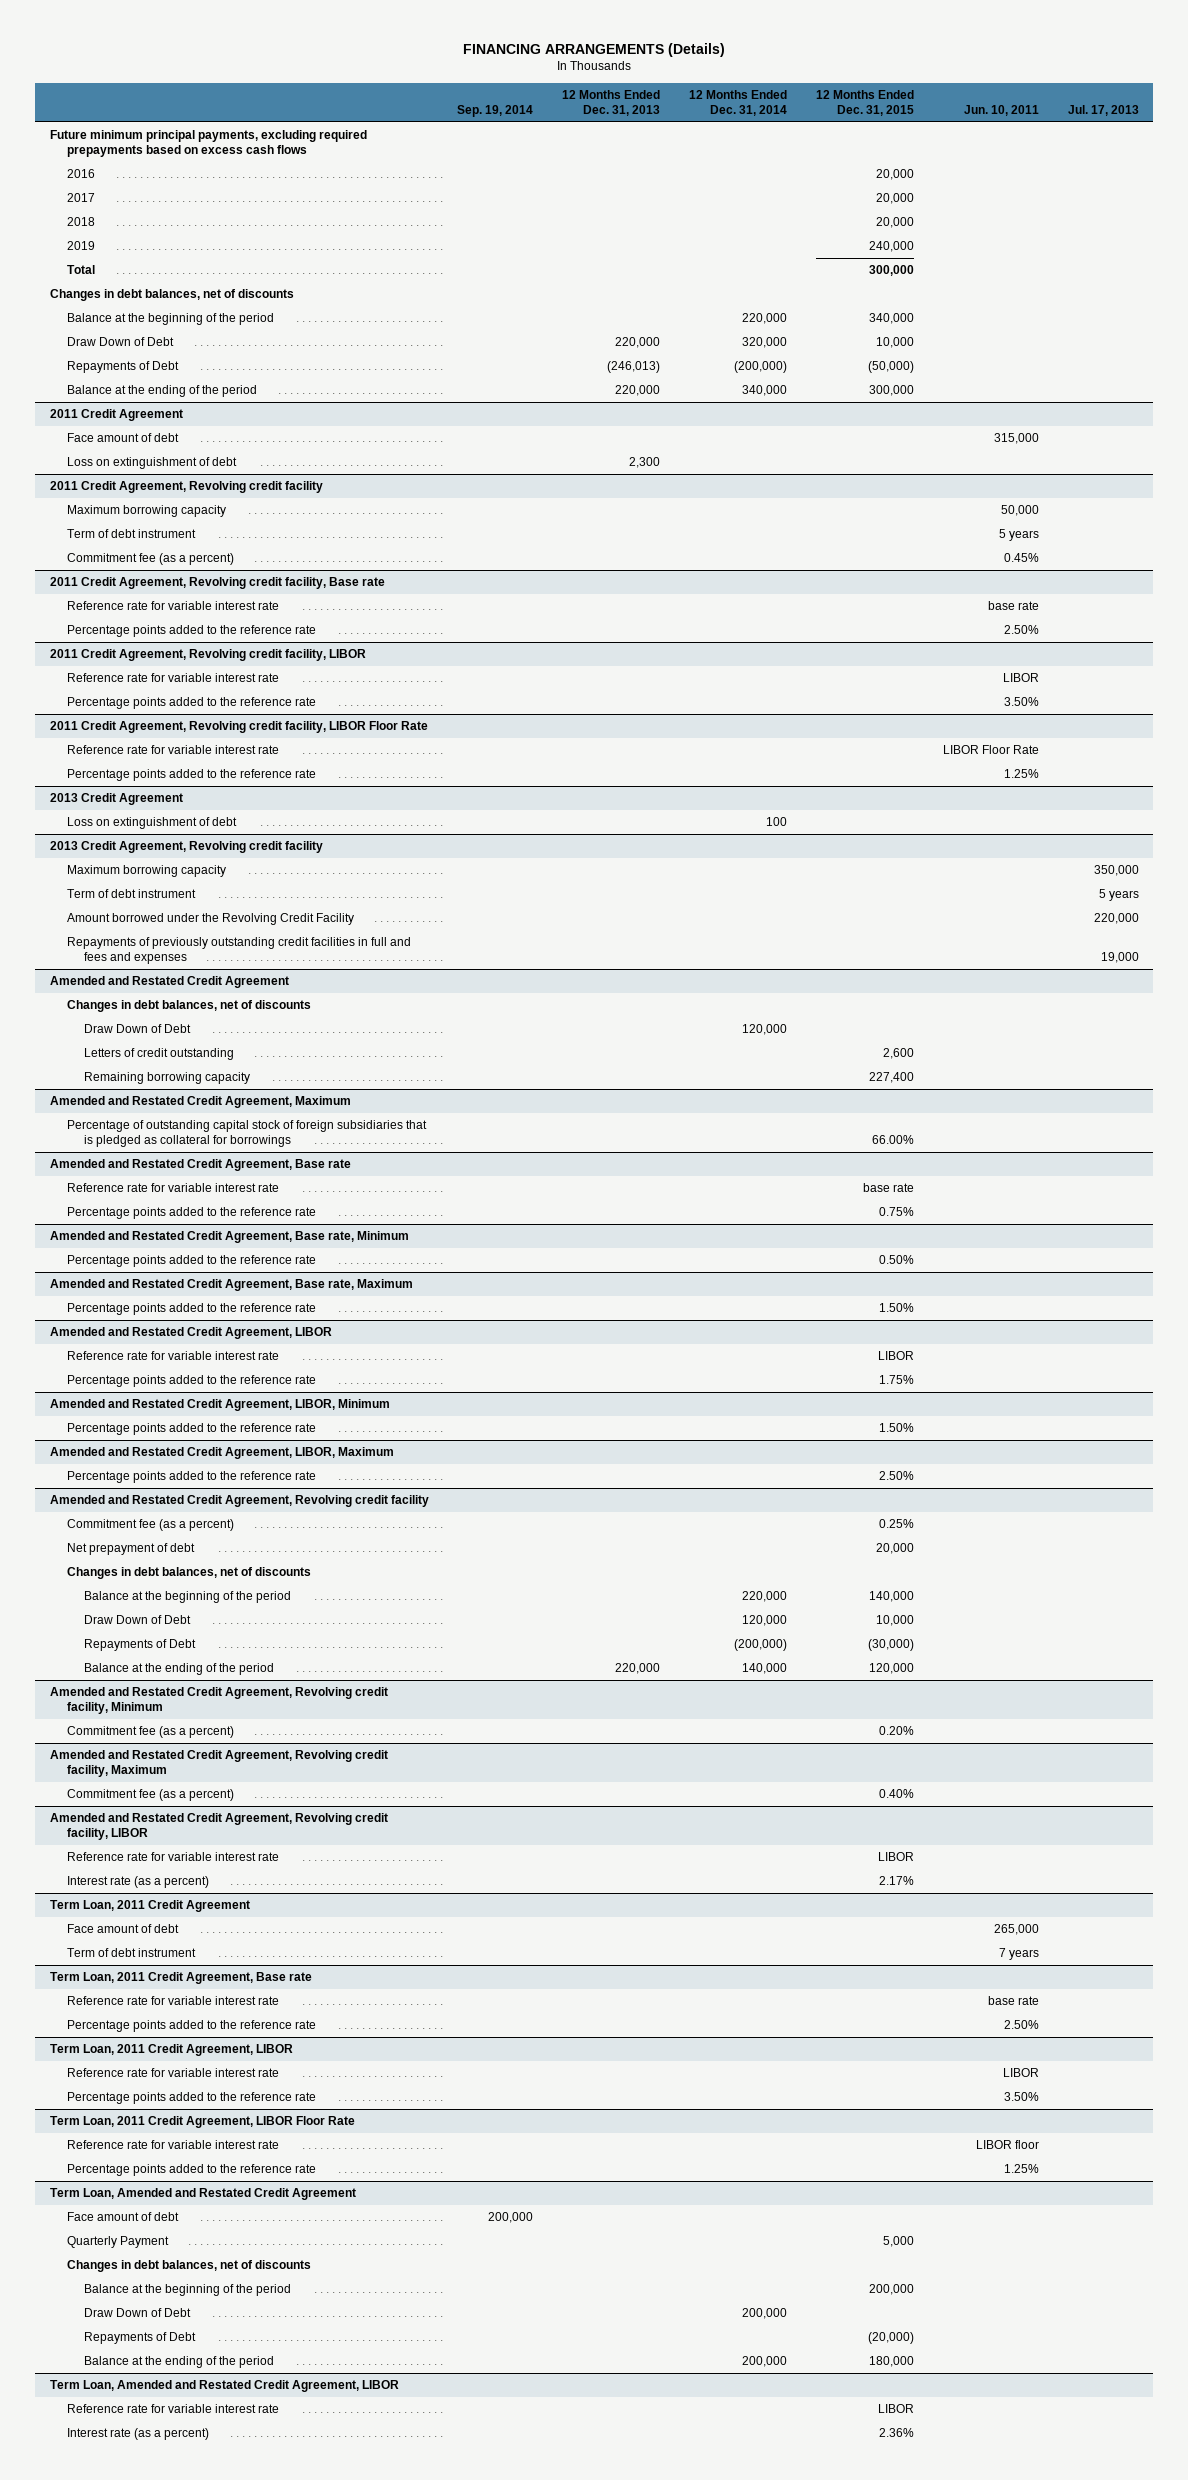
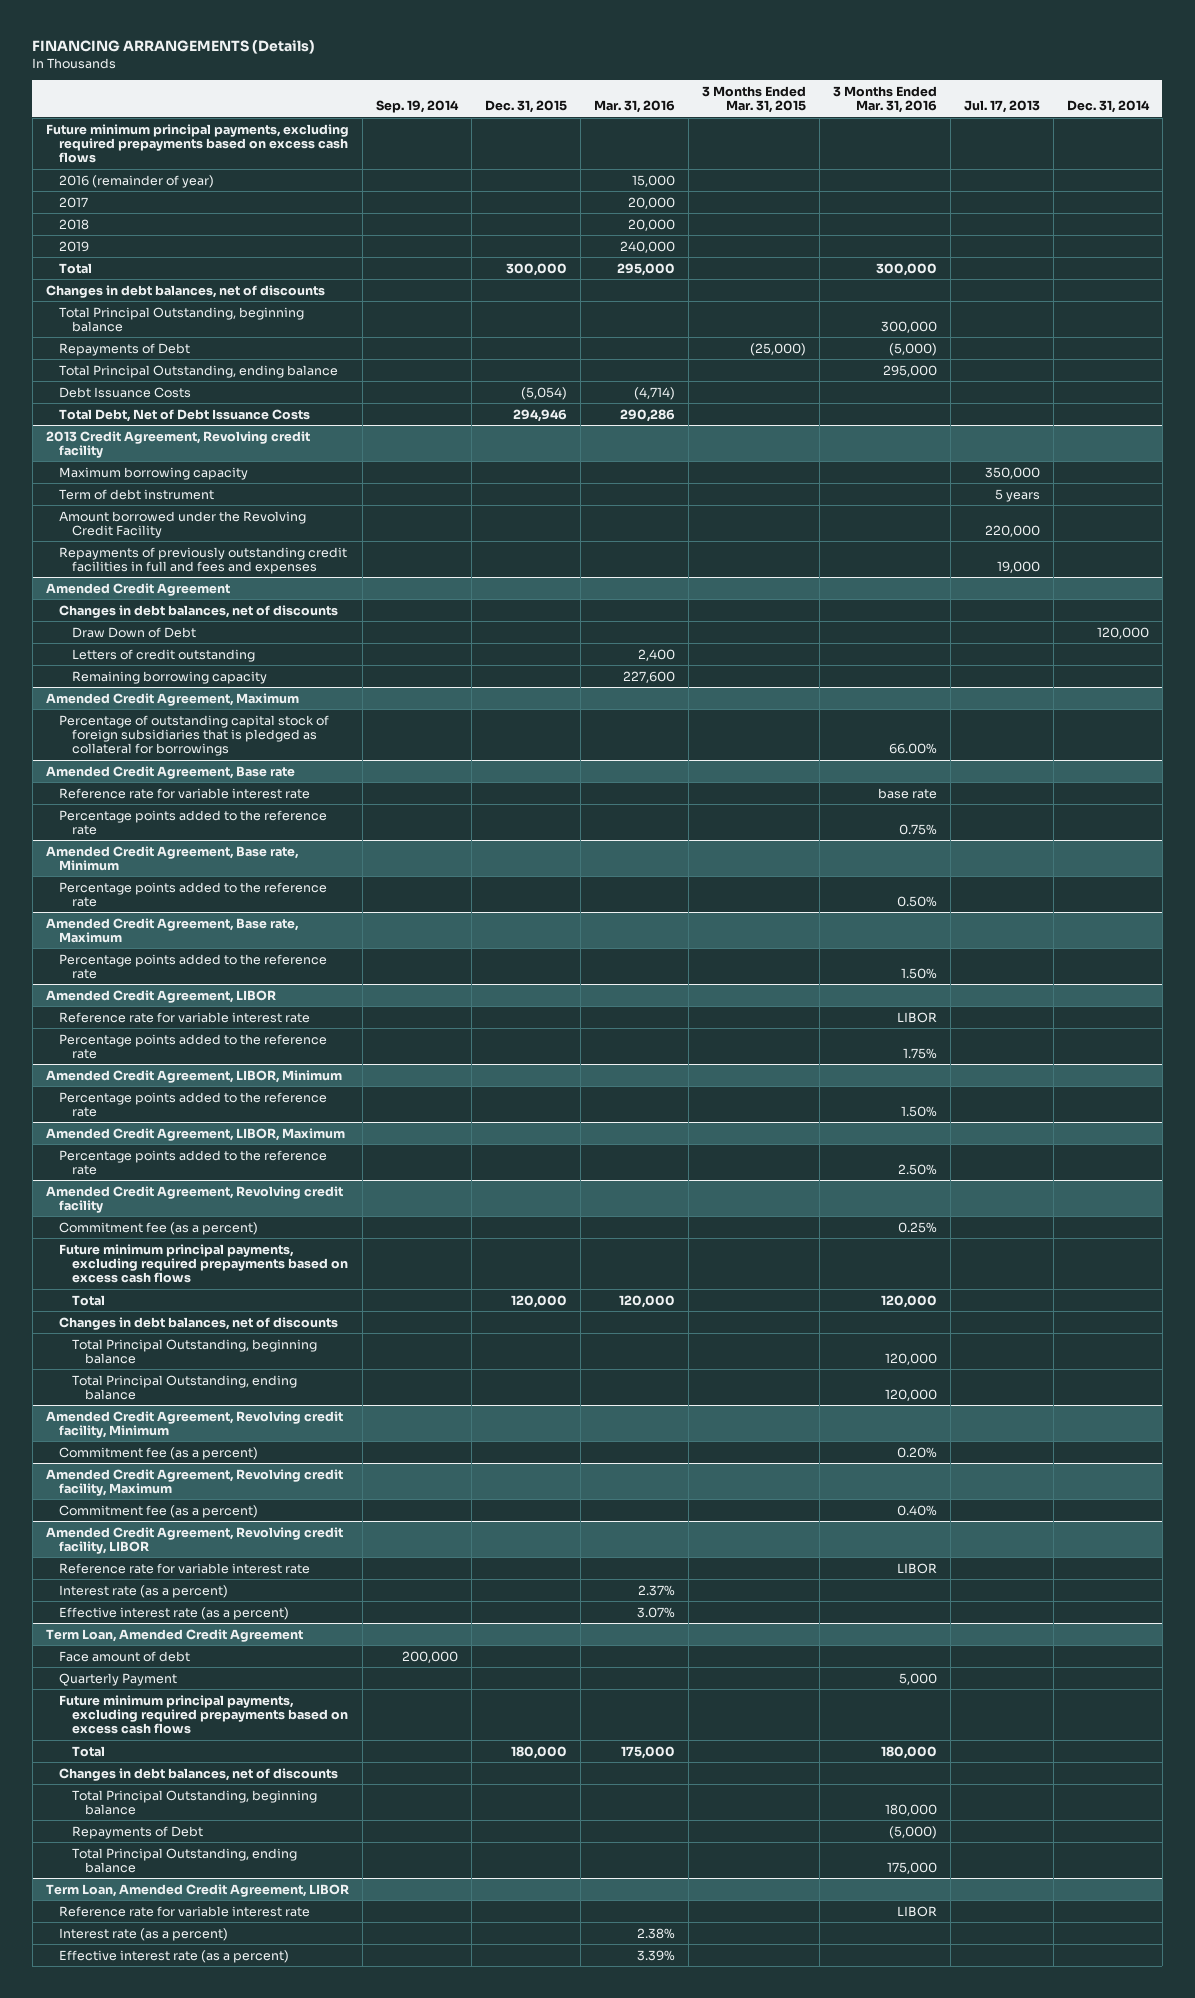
- | Sep. 19, 2014 | 12 Months Ended Dec. 31, 2013 | 12 Months Ended Dec. 31, 2014 | 12 Months Ended Dec. 31, 2015 | Jun. 10, 2011 | Jul. 17, 2013
+ | Sep. 19, 2014 | Dec. 31, 2015 | Mar. 31, 2016 | 3 Months Ended Mar. 31, 2015 | 3 Months Ended Mar. 31, 2016 | Jul. 17, 2013 | Dec. 31, 2014
- 2016 | | | | 20,000 | |
+ 2016 (remainder of year) | | | 15,000 | | | |
- Balance at the beginning of the period | | | 220,000 | 340,000 | |
- Draw Down of Debt | | 220,000 | 320,000 | 10,000 | |
+ Total Principal Outstanding, beginning balance | | | | | 300,000 | |
- Balance at the ending of the period | | 220,000 | 340,000 | 300,000 | |
- 2011 Credit Agreement
- Face amount of debt | | | | | 315,000 |
- Loss on extinguishment of debt | | 2,300 | | | |
- 2011 Credit Agreement, Revolving credit facility
- Maximum borrowing capacity | | | | | 50,000 |
- Term of debt instrument | | | | | 5 years |
- Commitment fee (as a percent) | | | | | 0.45% |
- 2011 Credit Agreement, Revolving credit facility, Base rate
- Reference rate for variable interest rate | | | | | base rate |
- Percentage points added to the reference rate | | | | | 2.50% |
- 2011 Credit Agreement, Revolving credit facility, LIBOR
- Reference rate for variable interest rate | | | | | LIBOR |
- Percentage points added to the reference rate | | | | | 3.50% |
- 2011 Credit Agreement, Revolving credit facility, LIBOR Floor Rate
- Reference rate for variable interest rate | | | | | LIBOR Floor Rate |
- Percentage points added to the reference rate | | | | | 1.25% |
- 2013 Credit Agreement
- Loss on extinguishment of debt | | | 100 | | |
+ Total Principal Outstanding, ending balance | | | | | 295,000 | |
+ Debt Issuance Costs | | (5,054) | (4,714) | | | |
+ Total Debt, Net of Debt Issuance Costs | | 294,946 | 290,286 | | | |
- Amended and Restated Credit Agreement
+ Amended Credit Agreement
- Amended and Restated Credit Agreement, Maximum
+ Amended Credit Agreement, Maximum
- Amended and Restated Credit Agreement, Base rate
+ Amended Credit Agreement, Base rate
- Amended and Restated Credit Agreement, Base rate, Minimum
+ Amended Credit Agreement, Base rate, Minimum
- Amended and Restated Credit Agreement, Base rate, Maximum
+ Amended Credit Agreement, Base rate, Maximum
- Amended and Restated Credit Agreement, LIBOR
+ Amended Credit Agreement, LIBOR
- Amended and Restated Credit Agreement, LIBOR, Minimum
+ Amended Credit Agreement, LIBOR, Minimum
- Amended and Restated Credit Agreement, LIBOR, Maximum
+ Amended Credit Agreement, LIBOR, Maximum
- Amended and Restated Credit Agreement, Revolving credit facility
+ Amended Credit Agreement, Revolving credit facility
- Net prepayment of debt | | | | 20,000 | |
+ Future minimum principal payments, excluding required prepayments based on excess cash flows
+ Total | | 120,000 | 120,000 | | 120,000 | |
- Balance at the beginning of the period | | | 220,000 | 140,000 | |
- Draw Down of Debt | | | 120,000 | 10,000 | |
- Repayments of Debt | | | (200,000) | (30,000) | |
- Balance at the ending of the period | | 220,000 | 140,000 | 120,000 | |
- Amended and Restated Credit Agreement, Revolving credit facility, Minimum
+ Total Principal Outstanding, beginning balance | | | | | 120,000 | |
+ Total Principal Outstanding, ending balance | | | | | 120,000 | |
+ Amended Credit Agreement, Revolving credit facility, Minimum
- Amended and Restated Credit Agreement, Revolving credit facility, Maximum
+ Amended Credit Agreement, Revolving credit facility, Maximum
- Amended and Restated Credit Agreement, Revolving credit facility, LIBOR
+ Amended Credit Agreement, Revolving credit facility, LIBOR
- Term Loan, 2011 Credit Agreement
- Face amount of debt | | | | | 265,000 |
- Term of debt instrument | | | | | 7 years |
- Term Loan, 2011 Credit Agreement, Base rate
- Reference rate for variable interest rate | | | | | base rate |
- Percentage points added to the reference rate | | | | | 2.50% |
- Term Loan, 2011 Credit Agreement, LIBOR
- Reference rate for variable interest rate | | | | | LIBOR |
- Percentage points added to the reference rate | | | | | 3.50% |
- Term Loan, 2011 Credit Agreement, LIBOR Floor Rate
- Reference rate for variable interest rate | | | | | LIBOR floor |
- Percentage points added to the reference rate | | | | | 1.25% |
- Term Loan, Amended and Restated Credit Agreement
+ Effective interest rate (as a percent) | | | 3.07% | | | |
+ Term Loan, Amended Credit Agreement
+ Future minimum principal payments, excluding required prepayments based on excess cash flows
+ Total | | 180,000 | 175,000 | | 180,000 | |
- Balance at the beginning of the period | | | | 200,000 | |
- Draw Down of Debt | | | 200,000 | | |
+ Total Principal Outstanding, beginning balance | | | | | 180,000 | |
- Balance at the ending of the period | | | 200,000 | 180,000 | |
- Term Loan, Amended and Restated Credit Agreement, LIBOR
+ Total Principal Outstanding, ending balance | | | | | 175,000 | |
+ Term Loan, Amended Credit Agreement, LIBOR
+ Effective interest rate (as a percent) | | | 3.39% | | | |

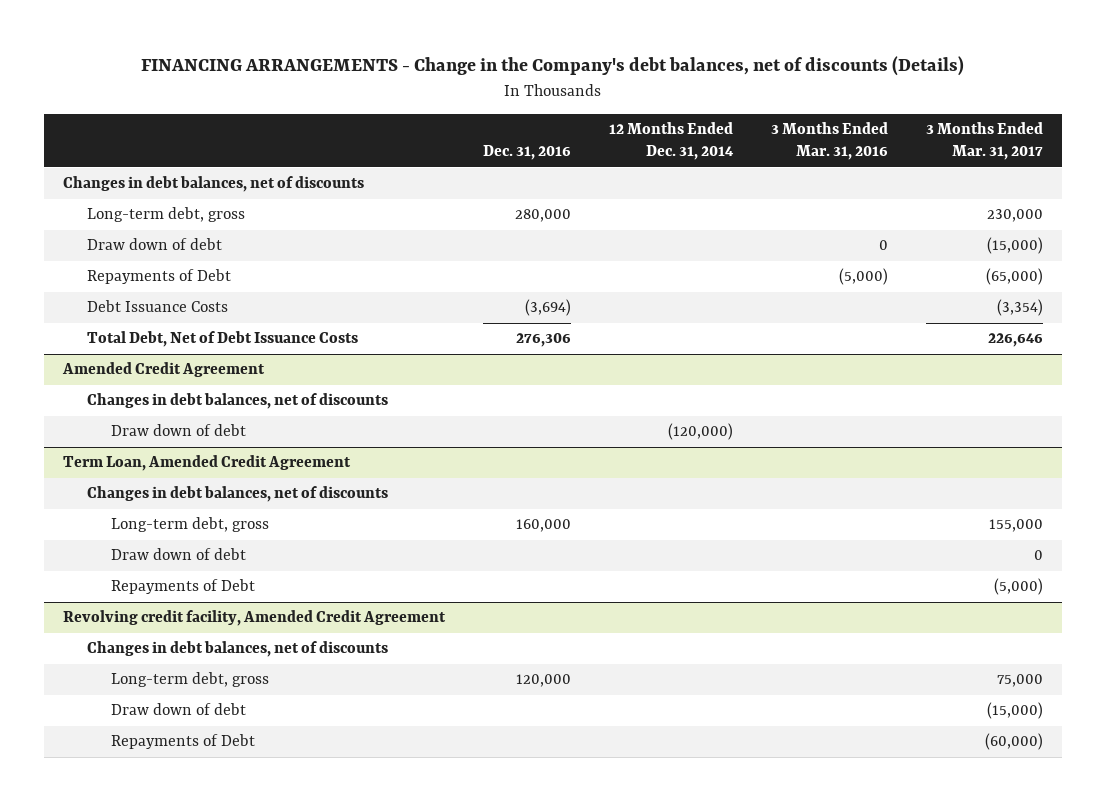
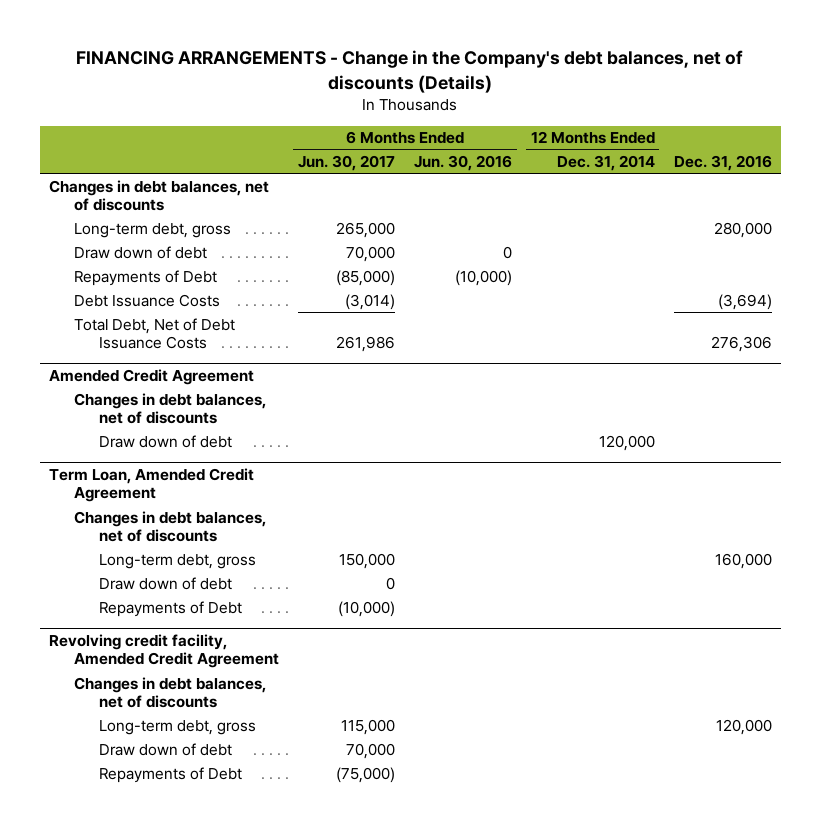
- | Dec. 31, 2016 | 12 Months Ended Dec. 31, 2014 | 3 Months Ended Mar. 31, 2016 | 3 Months Ended Mar. 31, 2017
+ | 6 Months Ended Jun. 30, 2017 | 6 Months Ended Jun. 30, 2016 | 12 Months Ended Dec. 31, 2014 | Dec. 31, 2016
@ Amended Credit Agreement
- Draw down of debt | | (120,000) | |
+ Draw down of debt | | | 120,000 |

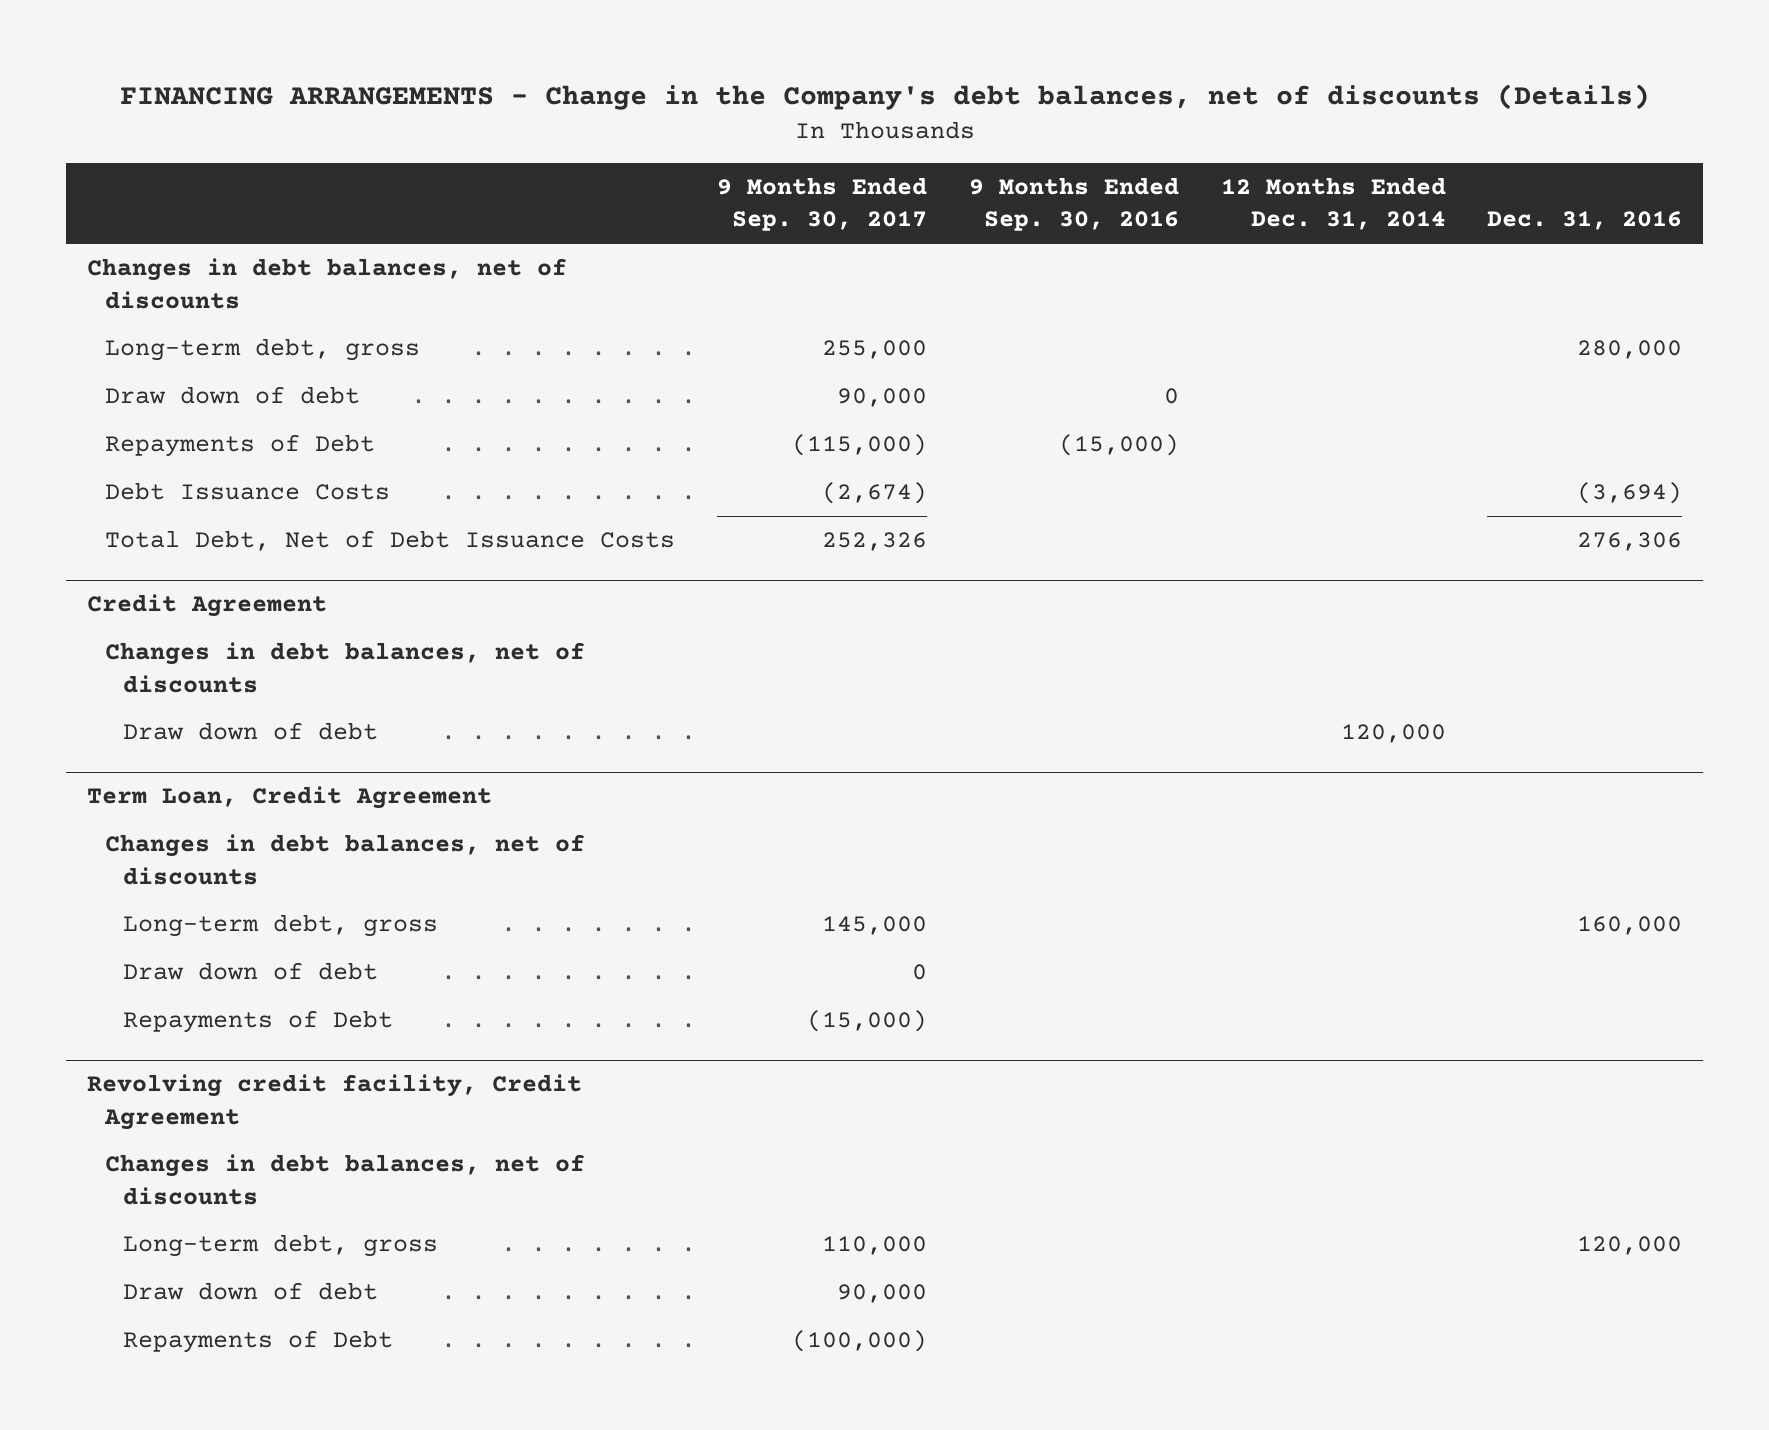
- | 6 Months Ended Jun. 30, 2017 | 6 Months Ended Jun. 30, 2016 | 12 Months Ended Dec. 31, 2014 | Dec. 31, 2016
+ | 9 Months Ended Sep. 30, 2017 | 9 Months Ended Sep. 30, 2016 | 12 Months Ended Dec. 31, 2014 | Dec. 31, 2016
- Amended Credit Agreement
+ Credit Agreement
- Term Loan, Amended Credit Agreement
+ Term Loan, Credit Agreement
- Revolving credit facility, Amended Credit Agreement
+ Revolving credit facility, Credit Agreement

